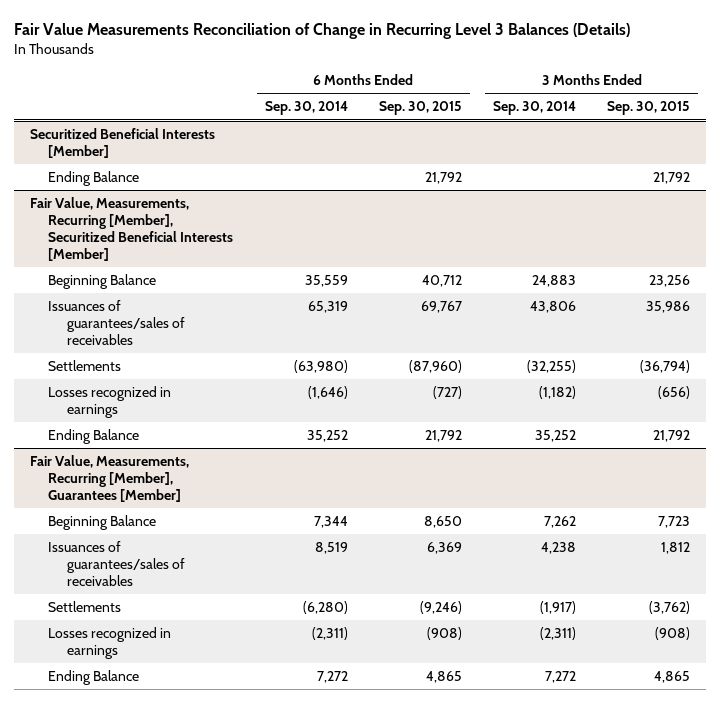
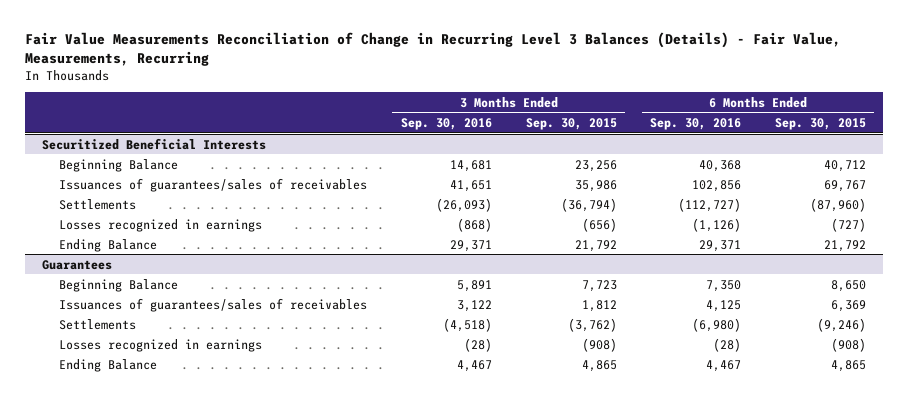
- Fair Value Measurements Reconciliation of Change in Recurring Level 3 Balances (Details)
+ Fair Value Measurements Reconciliation of Change in Recurring Level 3 Balances (Details) - Fair Value, Measurements, Recurring
- | 6 Months Ended Sep. 30, 2014 | 6 Months Ended Sep. 30, 2015 | 3 Months Ended Sep. 30, 2014 | 3 Months Ended Sep. 30, 2015
+ | 3 Months Ended Sep. 30, 2016 | 3 Months Ended Sep. 30, 2015 | 6 Months Ended Sep. 30, 2016 | 6 Months Ended Sep. 30, 2015
- Securitized Beneficial Interests [Member]
- Ending Balance | | 21,792 | | 21,792
- Fair Value, Measurements, Recurring [Member], Securitized Beneficial Interests [Member]
+ Securitized Beneficial Interests
- Fair Value, Measurements, Recurring [Member], Guarantees [Member]
+ Guarantees

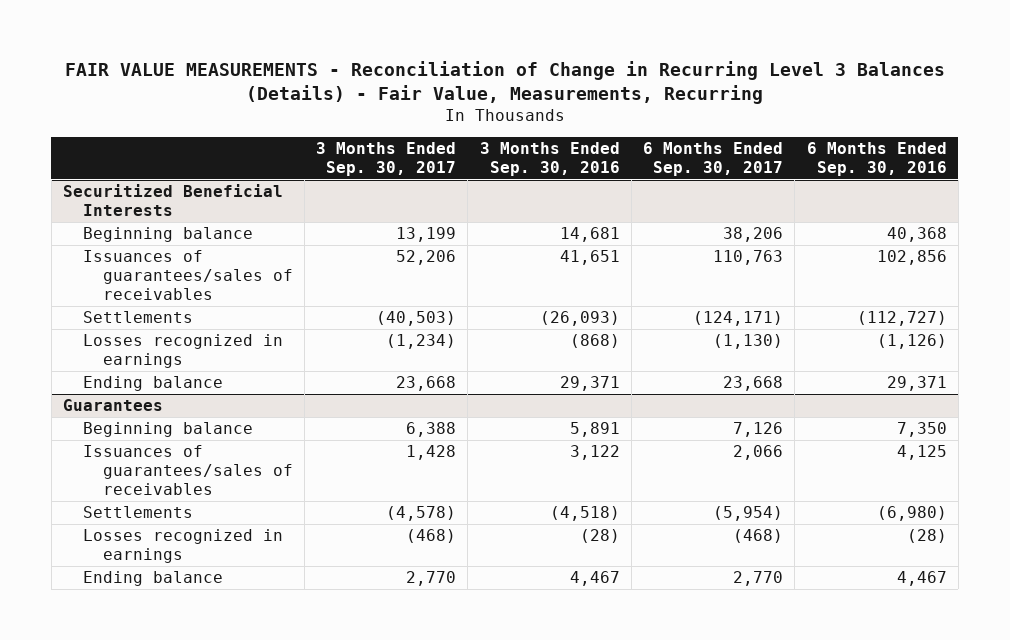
- Fair Value Measurements Reconciliation of Change in Recurring Level 3 Balances (Details) - Fair Value, Measurements, Recurring
+ FAIR VALUE MEASUREMENTS - Reconciliation of Change in Recurring Level 3 Balances (Details) - Fair Value, Measurements, Recurring
- | 3 Months Ended Sep. 30, 2016 | 3 Months Ended Sep. 30, 2015 | 6 Months Ended Sep. 30, 2016 | 6 Months Ended Sep. 30, 2015
+ | 3 Months Ended Sep. 30, 2017 | 3 Months Ended Sep. 30, 2016 | 6 Months Ended Sep. 30, 2017 | 6 Months Ended Sep. 30, 2016
@ Securitized Beneficial Interests
- Beginning Balance | 14,681 | 23,256 | 40,368 | 40,712
+ Beginning balance | 13,199 | 14,681 | 38,206 | 40,368
- Ending Balance | 29,371 | 21,792 | 29,371 | 21,792
+ Ending balance | 23,668 | 29,371 | 23,668 | 29,371
@ Guarantees
- Beginning Balance | 5,891 | 7,723 | 7,350 | 8,650
+ Beginning balance | 6,388 | 5,891 | 7,126 | 7,350
- Ending Balance | 4,467 | 4,865 | 4,467 | 4,865
+ Ending balance | 2,770 | 4,467 | 2,770 | 4,467

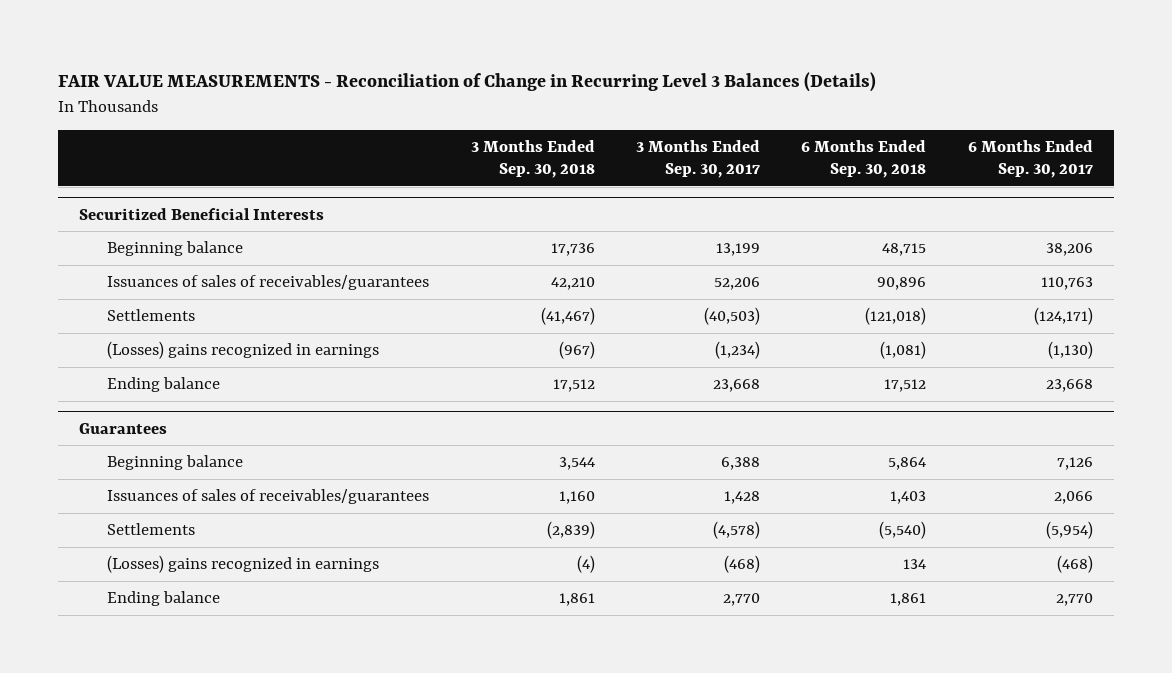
- FAIR VALUE MEASUREMENTS - Reconciliation of Change in Recurring Level 3 Balances (Details) - Fair Value, Measurements, Recurring
+ FAIR VALUE MEASUREMENTS - Reconciliation of Change in Recurring Level 3 Balances (Details)
- | 3 Months Ended Sep. 30, 2017 | 3 Months Ended Sep. 30, 2016 | 6 Months Ended Sep. 30, 2017 | 6 Months Ended Sep. 30, 2016
+ | 3 Months Ended Sep. 30, 2018 | 3 Months Ended Sep. 30, 2017 | 6 Months Ended Sep. 30, 2018 | 6 Months Ended Sep. 30, 2017
@ Securitized Beneficial Interests
- Issuances of guarantees/sales of receivables | 52,206 | 41,651 | 110,763 | 102,856
+ Issuances of sales of receivables/guarantees | 42,210 | 52,206 | 90,896 | 110,763
- Losses recognized in earnings | (1,234) | (868) | (1,130) | (1,126)
+ (Losses) gains recognized in earnings | (967) | (1,234) | (1,081) | (1,130)
@ Guarantees
- Issuances of guarantees/sales of receivables | 1,428 | 3,122 | 2,066 | 4,125
+ Issuances of sales of receivables/guarantees | 1,160 | 1,428 | 1,403 | 2,066
- Losses recognized in earnings | (468) | (28) | (468) | (28)
+ (Losses) gains recognized in earnings | (4) | (468) | 134 | (468)

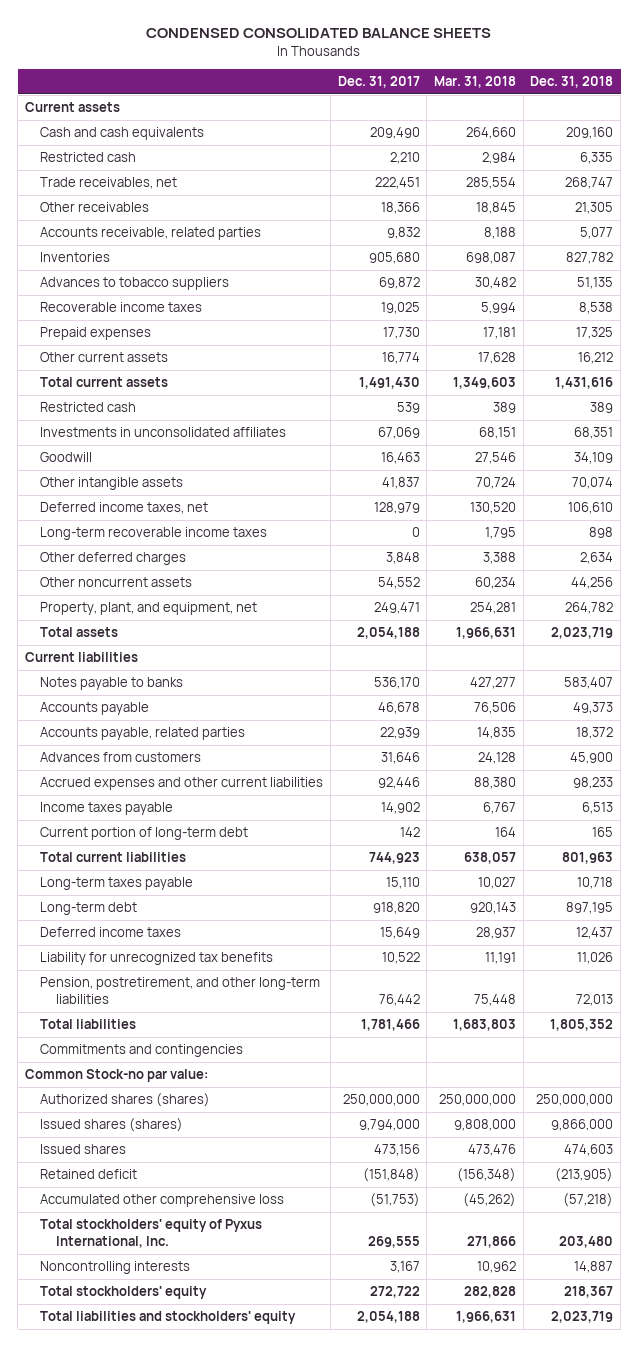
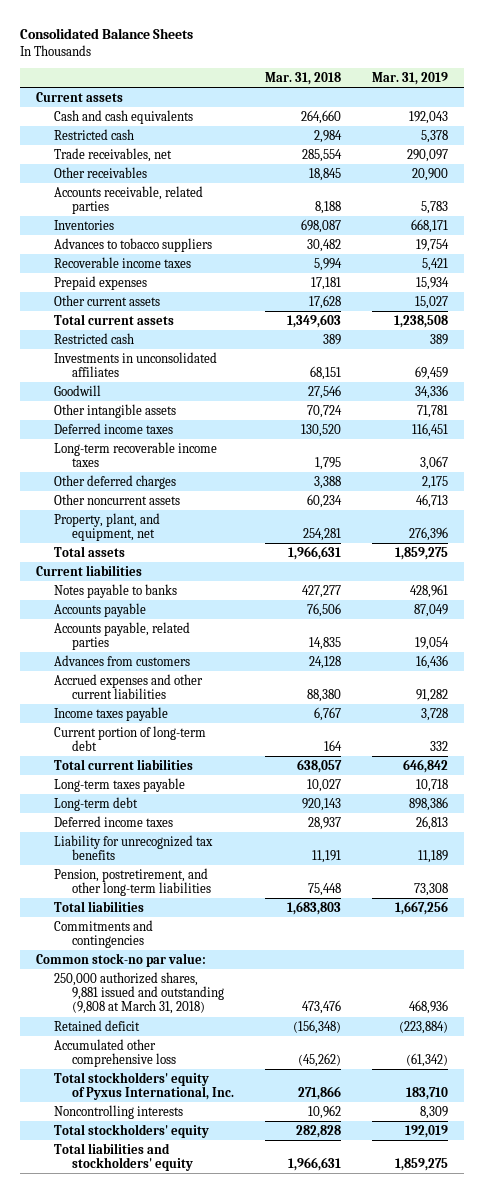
- CONDENSED CONSOLIDATED BALANCE SHEETS
+ Consolidated Balance Sheets
- | Dec. 31, 2017 | Mar. 31, 2018 | Dec. 31, 2018
+ | Mar. 31, 2018 | Mar. 31, 2019
- Deferred income taxes, net | 128,979 | 130,520 | 106,610
+ Deferred income taxes | 130,520 | 116,451
- Common Stock-no par value:
- Authorized shares (shares) | 250,000,000 | 250,000,000 | 250,000,000
- Issued shares (shares) | 9,794,000 | 9,808,000 | 9,866,000
- Issued shares | 473,156 | 473,476 | 474,603
+ Common stock-no par value:
+ 250,000 authorized shares, 9,881 issued and outstanding (9,808 at March 31, 2018) | 473,476 | 468,936

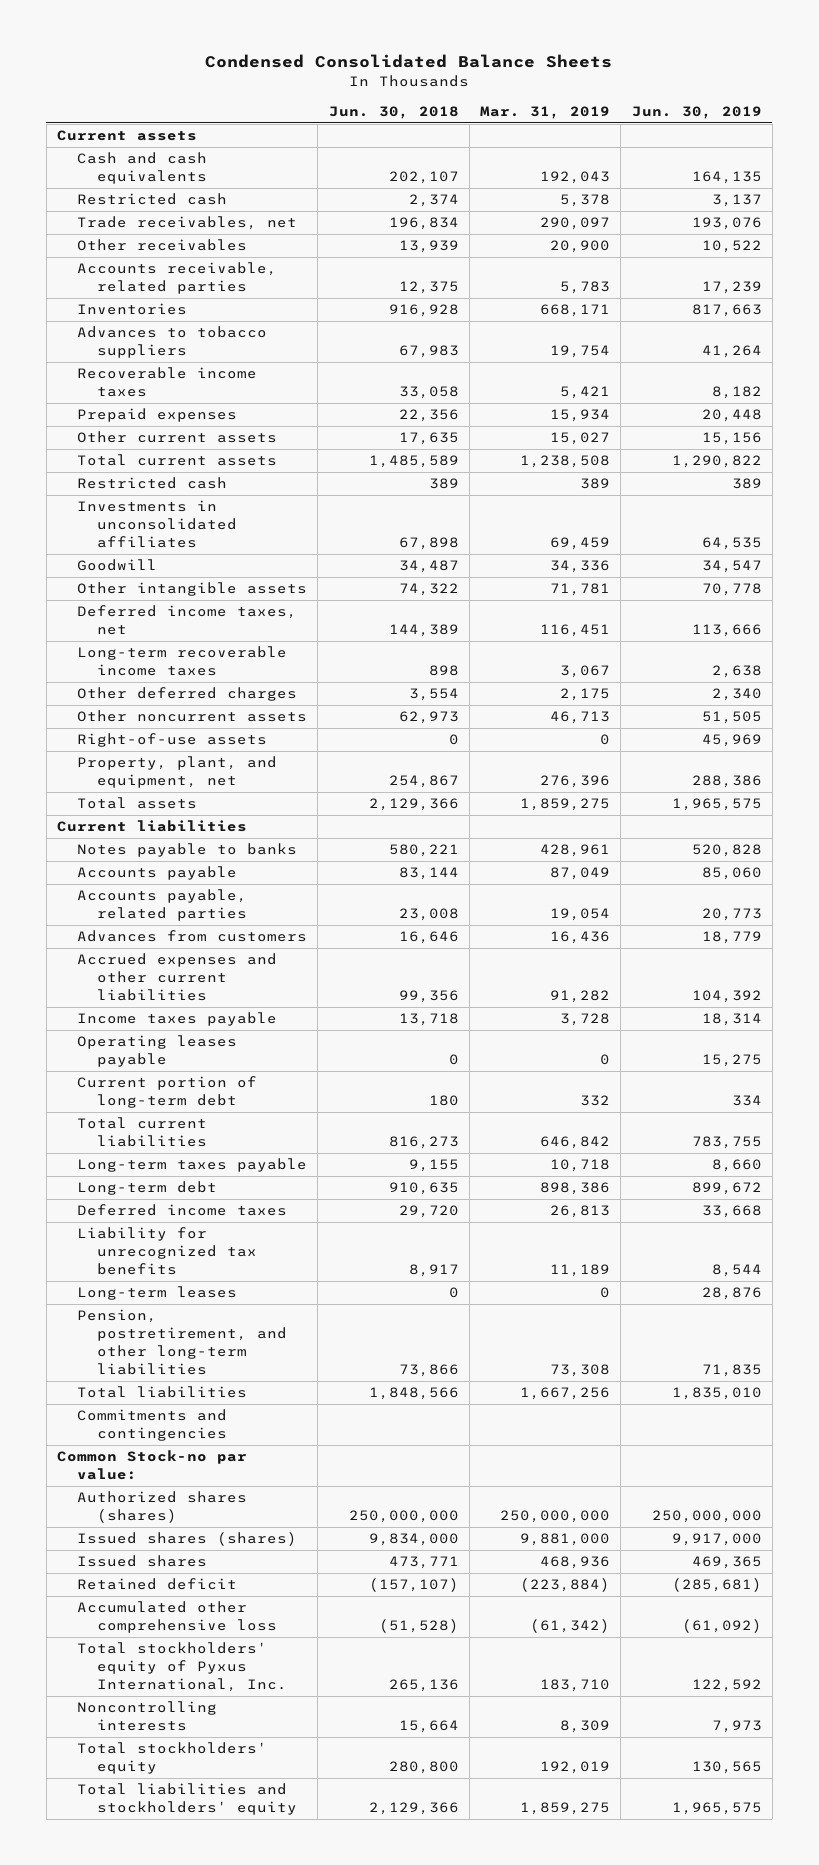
- Consolidated Balance Sheets
+ Condensed Consolidated Balance Sheets
- | Mar. 31, 2018 | Mar. 31, 2019
+ | Jun. 30, 2018 | Mar. 31, 2019 | Jun. 30, 2019
- Deferred income taxes | 130,520 | 116,451
+ Deferred income taxes, net | 144,389 | 116,451 | 113,666
+ Right-of-use assets | 0 | 0 | 45,969
+ Operating leases payable | 0 | 0 | 15,275
+ Long-term leases | 0 | 0 | 28,876
- Common stock-no par value:
- 250,000 authorized shares, 9,881 issued and outstanding (9,808 at March 31, 2018) | 473,476 | 468,936
+ Common Stock-no par value:
+ Authorized shares (shares) | 250,000,000 | 250,000,000 | 250,000,000
+ Issued shares (shares) | 9,834,000 | 9,881,000 | 9,917,000
+ Issued shares | 473,771 | 468,936 | 469,365

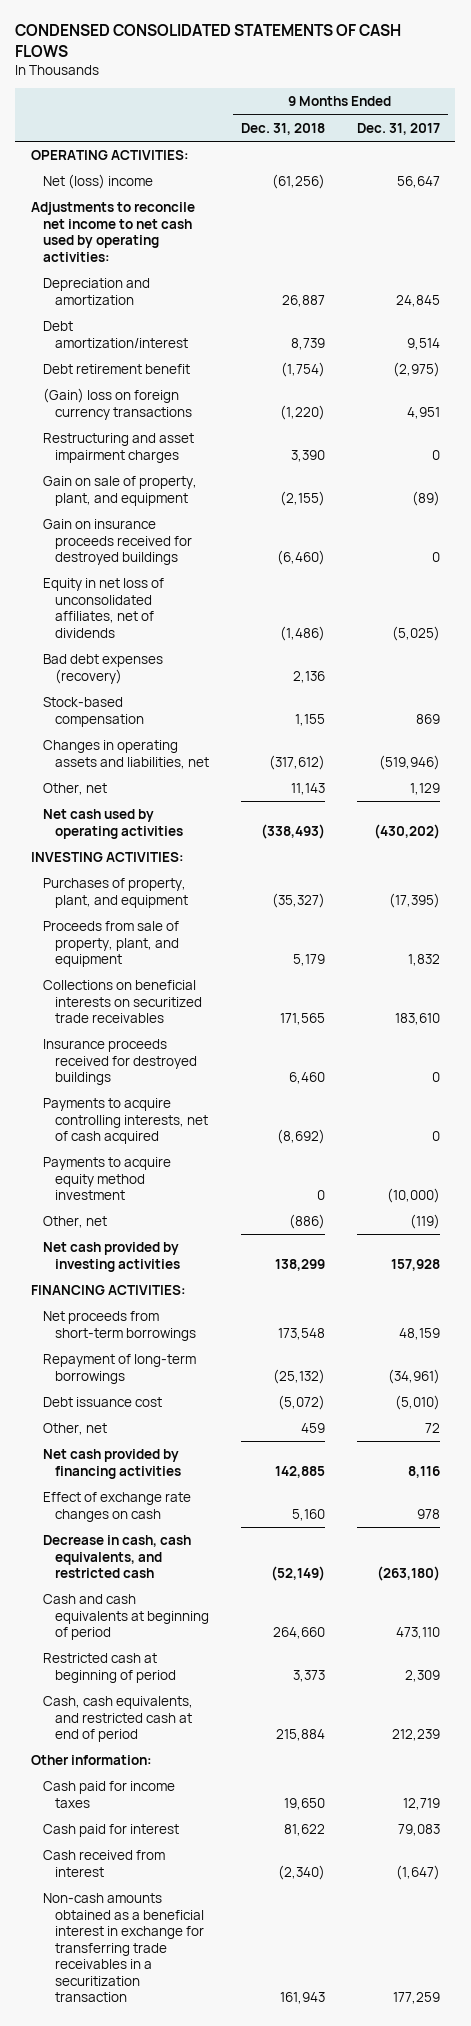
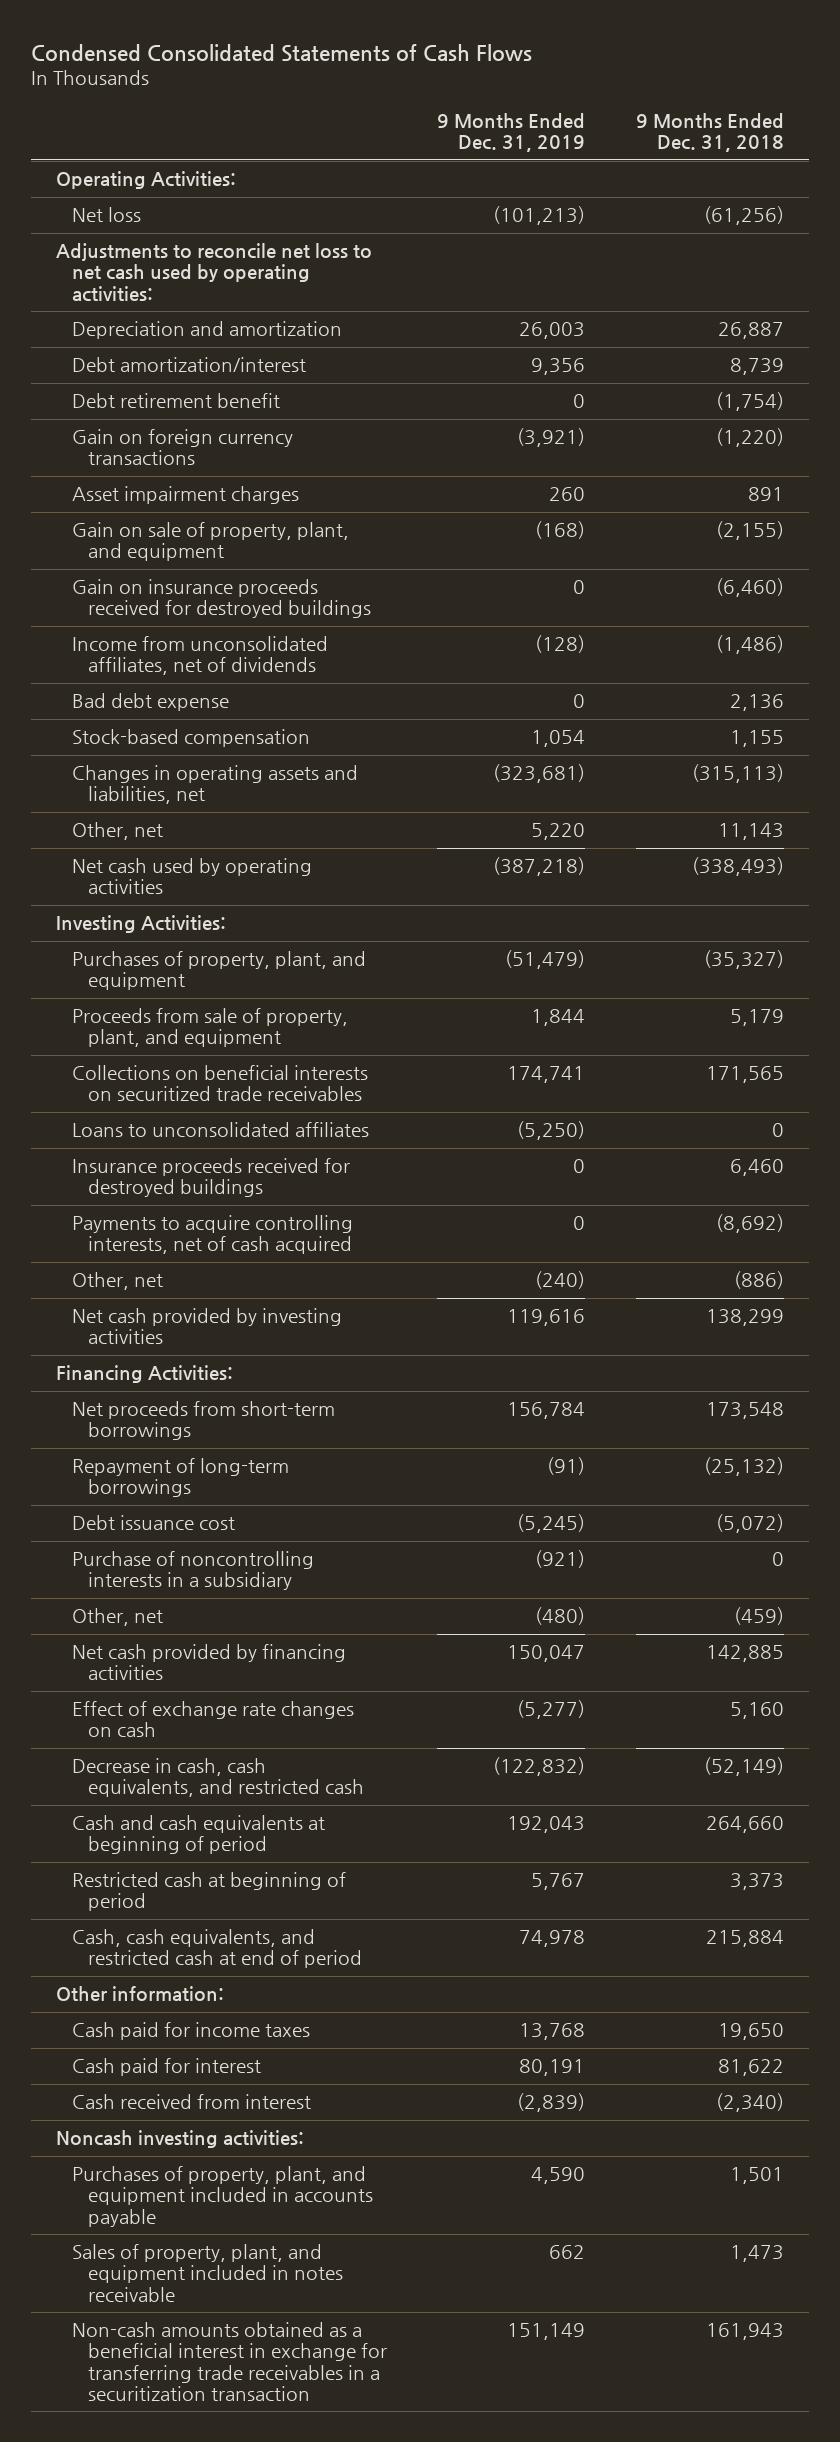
- CONDENSED CONSOLIDATED STATEMENTS OF CASH FLOWS
+ Condensed Consolidated Statements of Cash Flows
- | 9 Months Ended Dec. 31, 2018 | 9 Months Ended Dec. 31, 2017
+ | 9 Months Ended Dec. 31, 2019 | 9 Months Ended Dec. 31, 2018
- OPERATING ACTIVITIES:
- Net (loss) income | (61,256) | 56,647
- Adjustments to reconcile net income to net cash used by operating activities:
+ Operating Activities:
+ Net loss | (101,213) | (61,256)
+ Adjustments to reconcile net loss to net cash used by operating activities:
- (Gain) loss on foreign currency transactions | (1,220) | 4,951
- Restructuring and asset impairment charges | 3,390 | 0
+ Gain on foreign currency transactions | (3,921) | (1,220)
+ Asset impairment charges | 260 | 891
- Equity in net loss of unconsolidated affiliates, net of dividends | (1,486) | (5,025)
- Bad debt expenses (recovery) | 2,136 |
+ Income from unconsolidated affiliates, net of dividends | (128) | (1,486)
+ Bad debt expense | 0 | 2,136
- Changes in operating assets and liabilities, net | (317,612) | (519,946)
+ Changes in operating assets and liabilities, net | (323,681) | (315,113)
- INVESTING ACTIVITIES:
+ Investing Activities:
+ Loans to unconsolidated affiliates | (5,250) | 0
- Payments to acquire equity method investment | 0 | (10,000)
- FINANCING ACTIVITIES:
+ Financing Activities:
- Other, net | 459 | 72
+ Purchase of noncontrolling interests in a subsidiary | (921) | 0
+ Other, net | (480) | (459)
+ Noncash investing activities:
+ Purchases of property, plant, and equipment included in accounts payable | 4,590 | 1,501
+ Sales of property, plant, and equipment included in notes receivable | 662 | 1,473

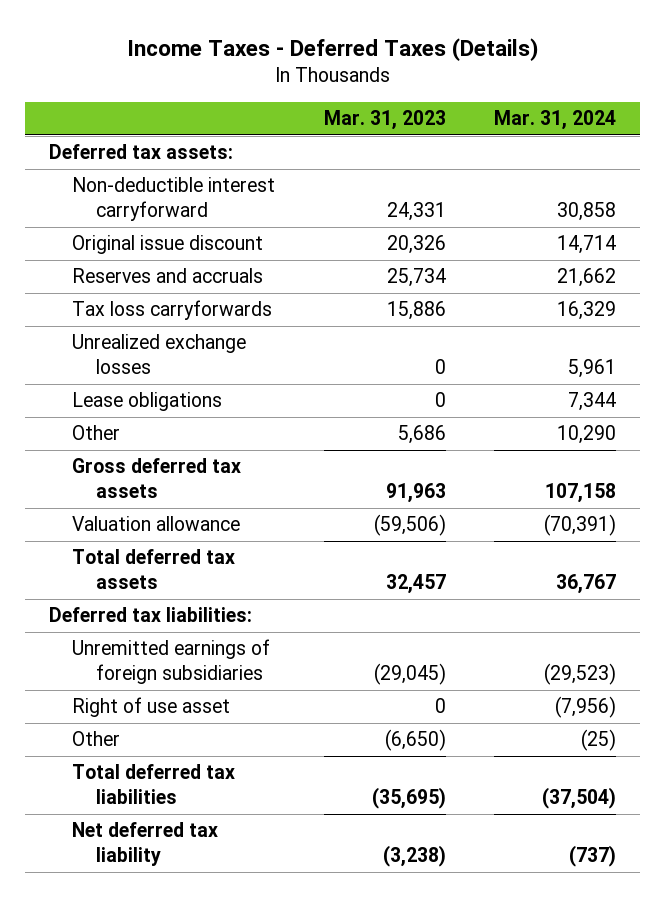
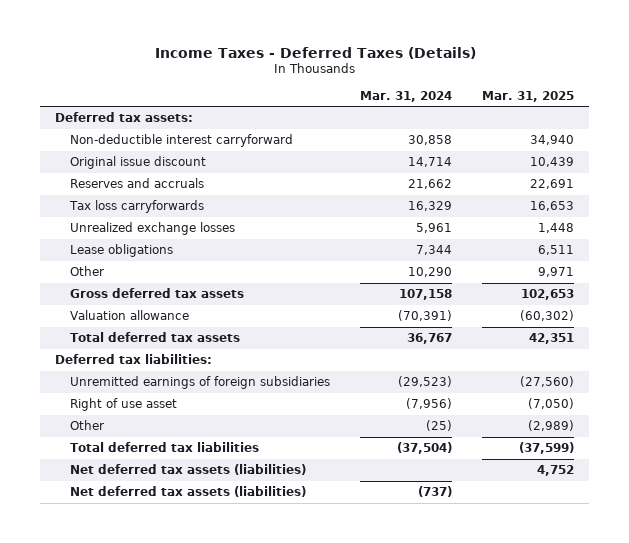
- | Mar. 31, 2023 | Mar. 31, 2024
+ | Mar. 31, 2024 | Mar. 31, 2025
- Net deferred tax liability | (3,238) | (737)
+ Net deferred tax assets (liabilities) | | 4,752
+ Net deferred tax assets (liabilities) | (737) |

